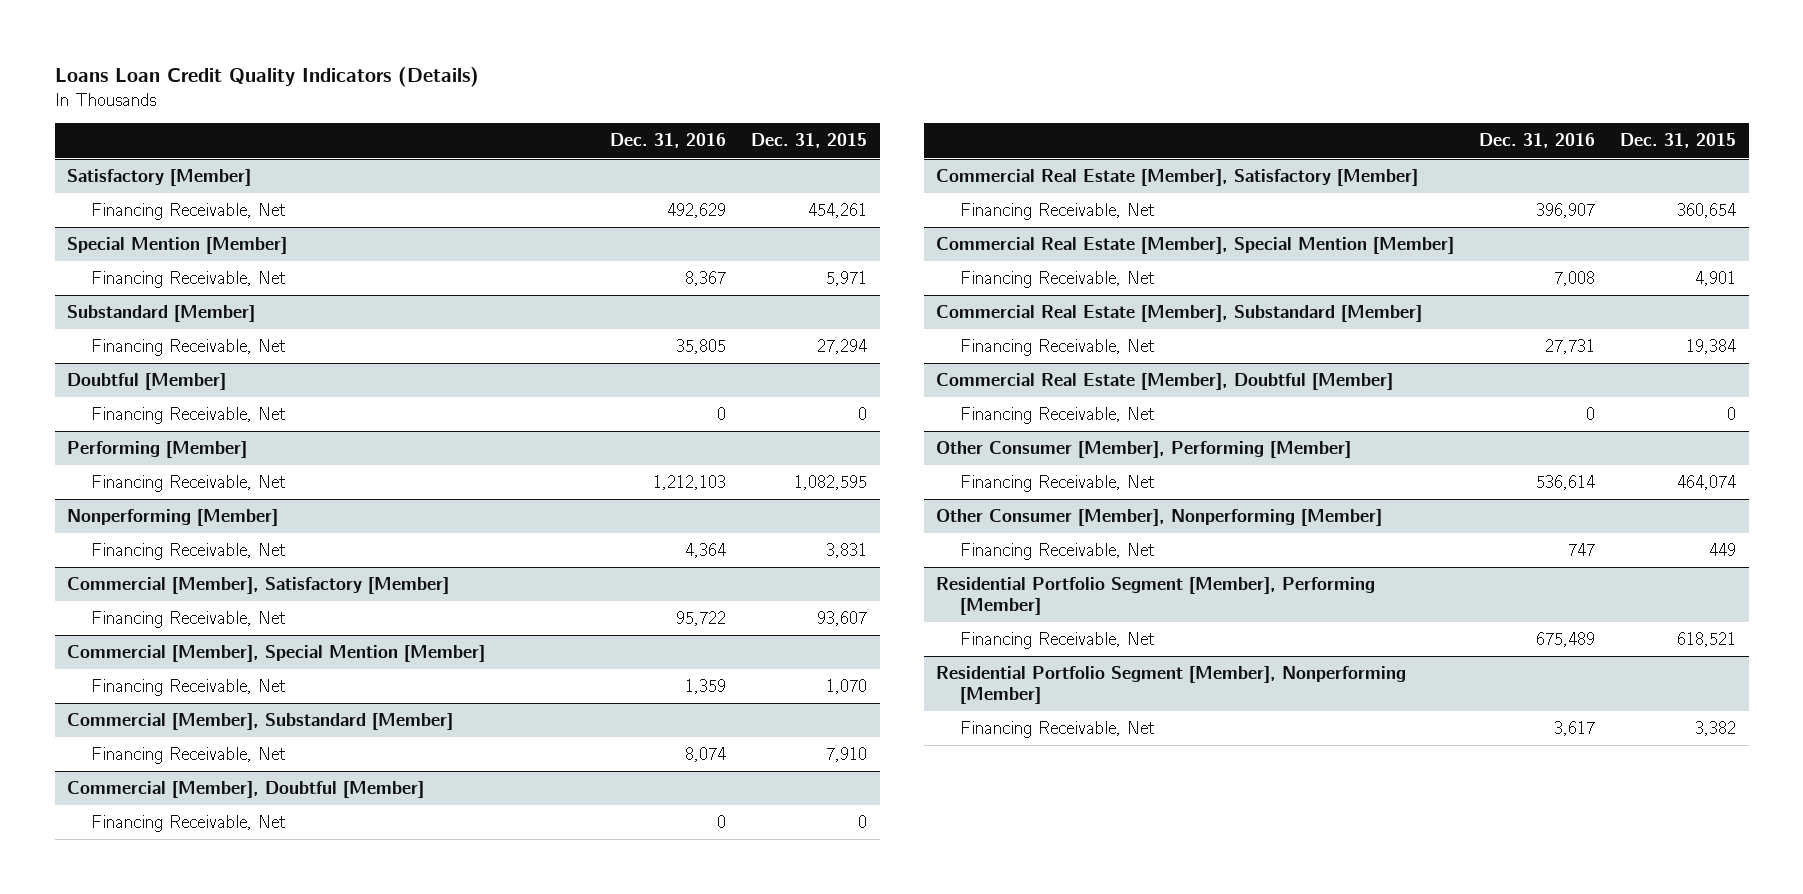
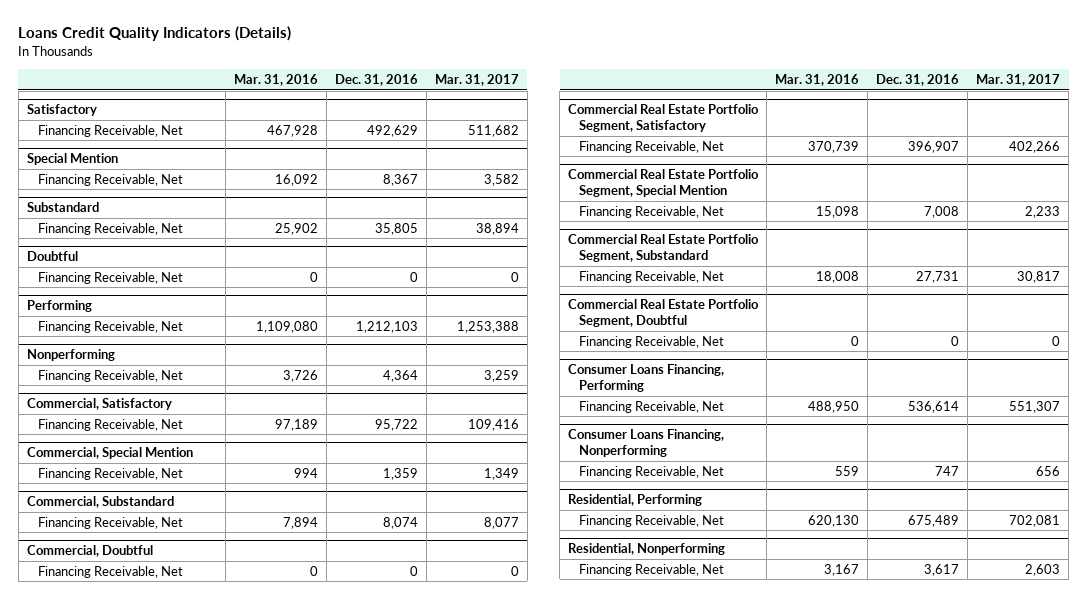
- Loans Loan Credit Quality Indicators (Details)
+ Loans Credit Quality Indicators (Details)
- | Dec. 31, 2016 | Dec. 31, 2015
+ | Mar. 31, 2016 | Dec. 31, 2016 | Mar. 31, 2017
- Satisfactory [Member]
+ Satisfactory
- Special Mention [Member]
+ Special Mention
- Substandard [Member]
+ Substandard
- Doubtful [Member]
+ Doubtful
- Performing [Member]
+ Performing
- Nonperforming [Member]
+ Nonperforming
- Commercial [Member], Satisfactory [Member]
+ Commercial, Satisfactory
- Commercial [Member], Special Mention [Member]
+ Commercial, Special Mention
- Commercial [Member], Substandard [Member]
+ Commercial, Substandard
- Commercial [Member], Doubtful [Member]
+ Commercial, Doubtful
- Commercial Real Estate [Member], Satisfactory [Member]
+ Commercial Real Estate Portfolio Segment, Satisfactory
- Commercial Real Estate [Member], Special Mention [Member]
+ Commercial Real Estate Portfolio Segment, Special Mention
- Commercial Real Estate [Member], Substandard [Member]
+ Commercial Real Estate Portfolio Segment, Substandard
- Commercial Real Estate [Member], Doubtful [Member]
+ Commercial Real Estate Portfolio Segment, Doubtful
- Other Consumer [Member], Performing [Member]
+ Consumer Loans Financing, Performing
- Other Consumer [Member], Nonperforming [Member]
+ Consumer Loans Financing, Nonperforming
- Residential Portfolio Segment [Member], Performing [Member]
+ Residential, Performing
- Residential Portfolio Segment [Member], Nonperforming [Member]
+ Residential, Nonperforming

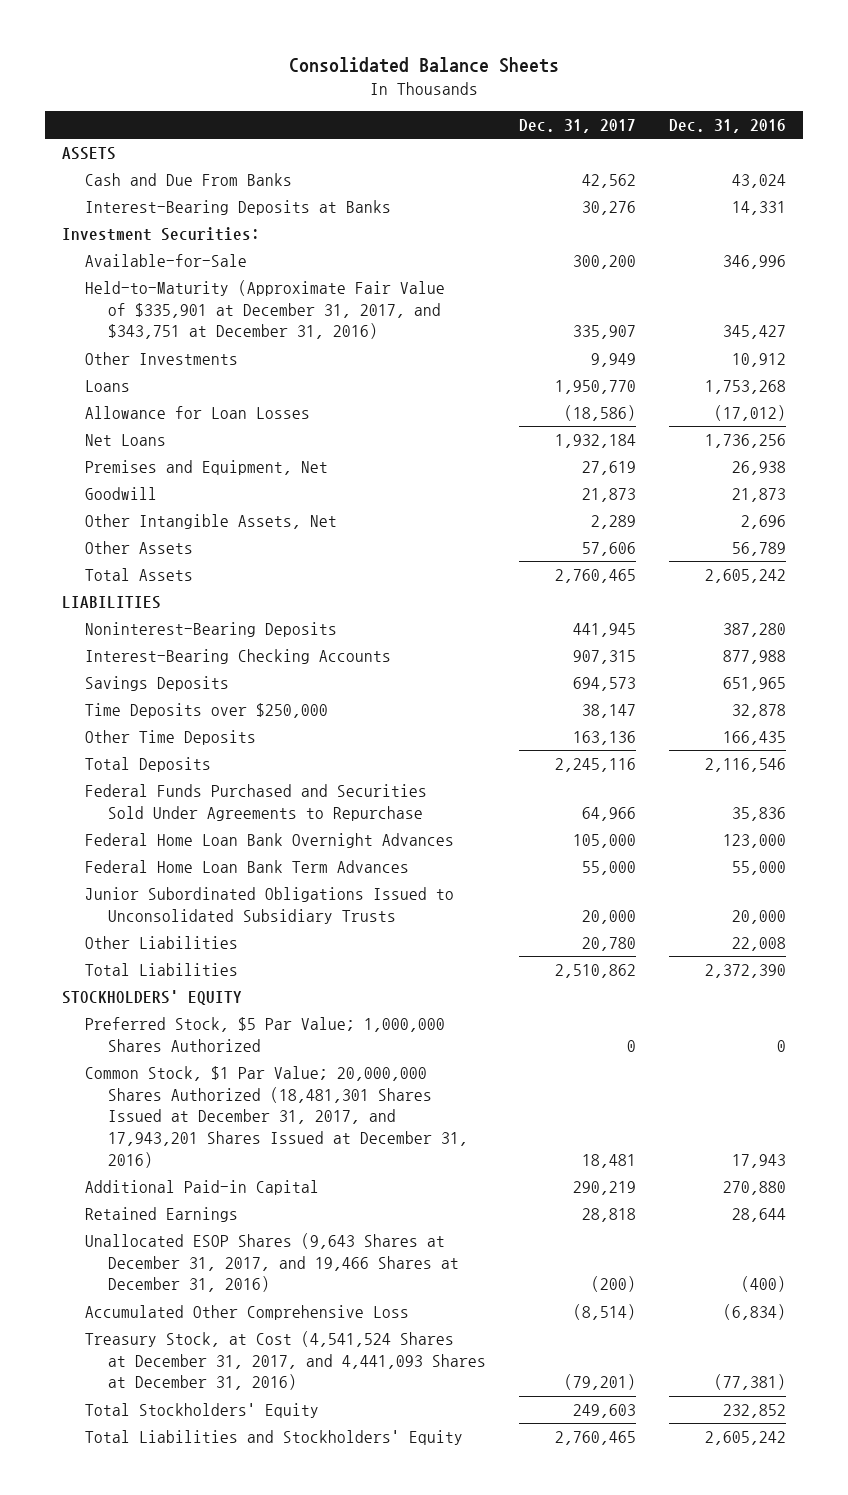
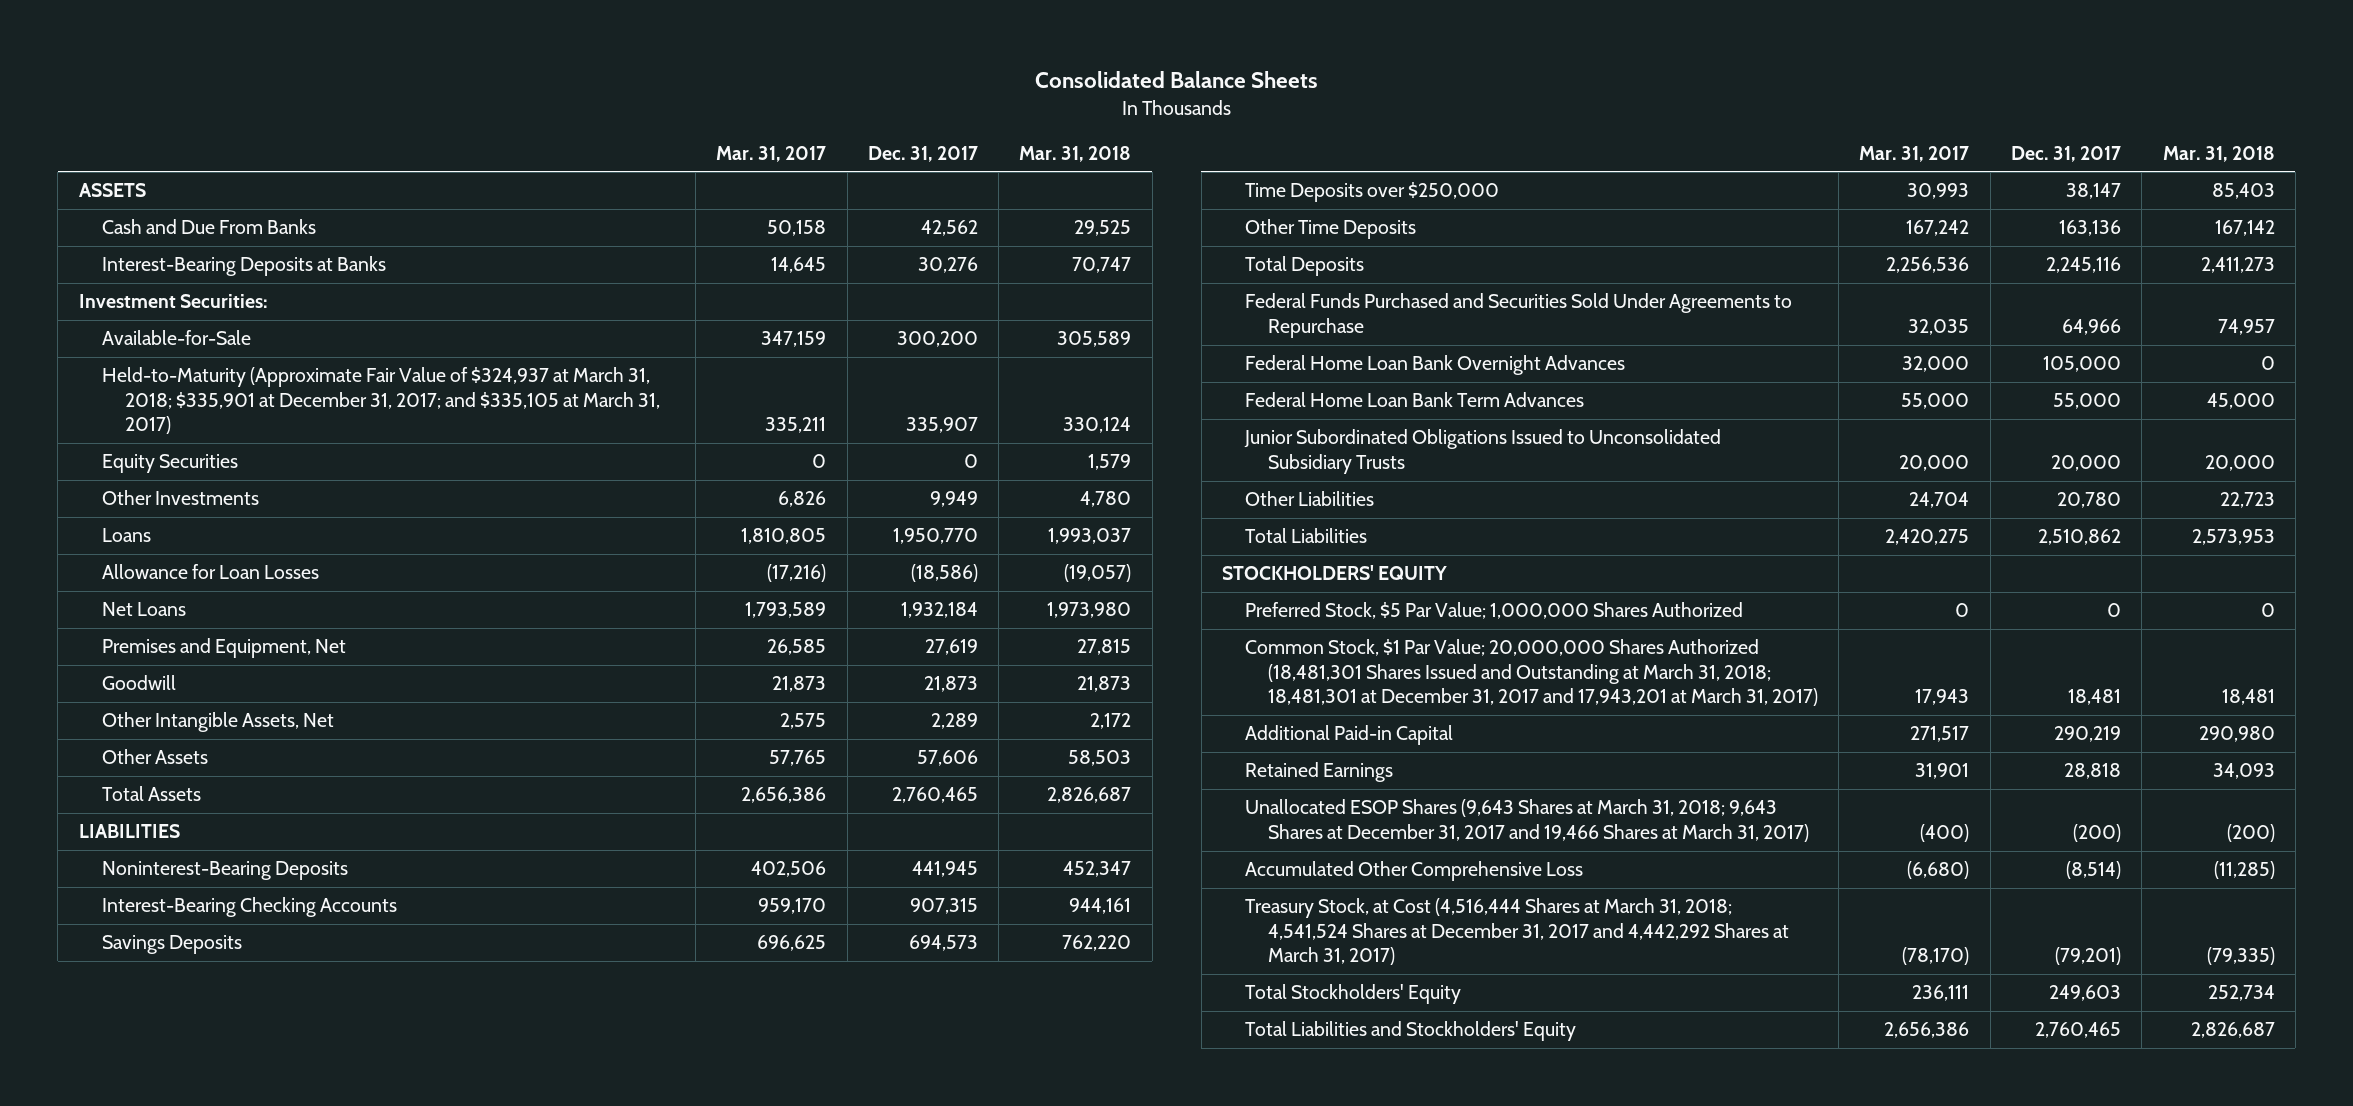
- | Dec. 31, 2017 | Dec. 31, 2016
+ | Mar. 31, 2017 | Dec. 31, 2017 | Mar. 31, 2018
- Held-to-Maturity (Approximate Fair Value of $335,901 at December 31, 2017, and $343,751 at December 31, 2016) | 335,907 | 345,427
+ Held-to-Maturity (Approximate Fair Value of $324,937 at March 31, 2018; $335,901 at December 31, 2017; and $335,105 at March 31, 2017) | 335,211 | 335,907 | 330,124
+ Equity Securities | 0 | 0 | 1,579
- Common Stock, $1 Par Value; 20,000,000 Shares Authorized (18,481,301 Shares Issued at December 31, 2017, and 17,943,201 Shares Issued at December 31, 2016) | 18,481 | 17,943
+ Common Stock, $1 Par Value; 20,000,000 Shares Authorized (18,481,301 Shares Issued and Outstanding at March 31, 2018; 18,481,301 at December 31, 2017 and 17,943,201 at March 31, 2017) | 17,943 | 18,481 | 18,481
- Unallocated ESOP Shares (9,643 Shares at December 31, 2017, and 19,466 Shares at December 31, 2016) | (200) | (400)
+ Unallocated ESOP Shares (9,643 Shares at March 31, 2018; 9,643 Shares at December 31, 2017 and 19,466 Shares at March 31, 2017) | (400) | (200) | (200)
- Treasury Stock, at Cost (4,541,524 Shares at December 31, 2017, and 4,441,093 Shares at December 31, 2016) | (79,201) | (77,381)
+ Treasury Stock, at Cost (4,516,444 Shares at March 31, 2018; 4,541,524 Shares at December 31, 2017 and 4,442,292 Shares at March 31, 2017) | (78,170) | (79,201) | (79,335)

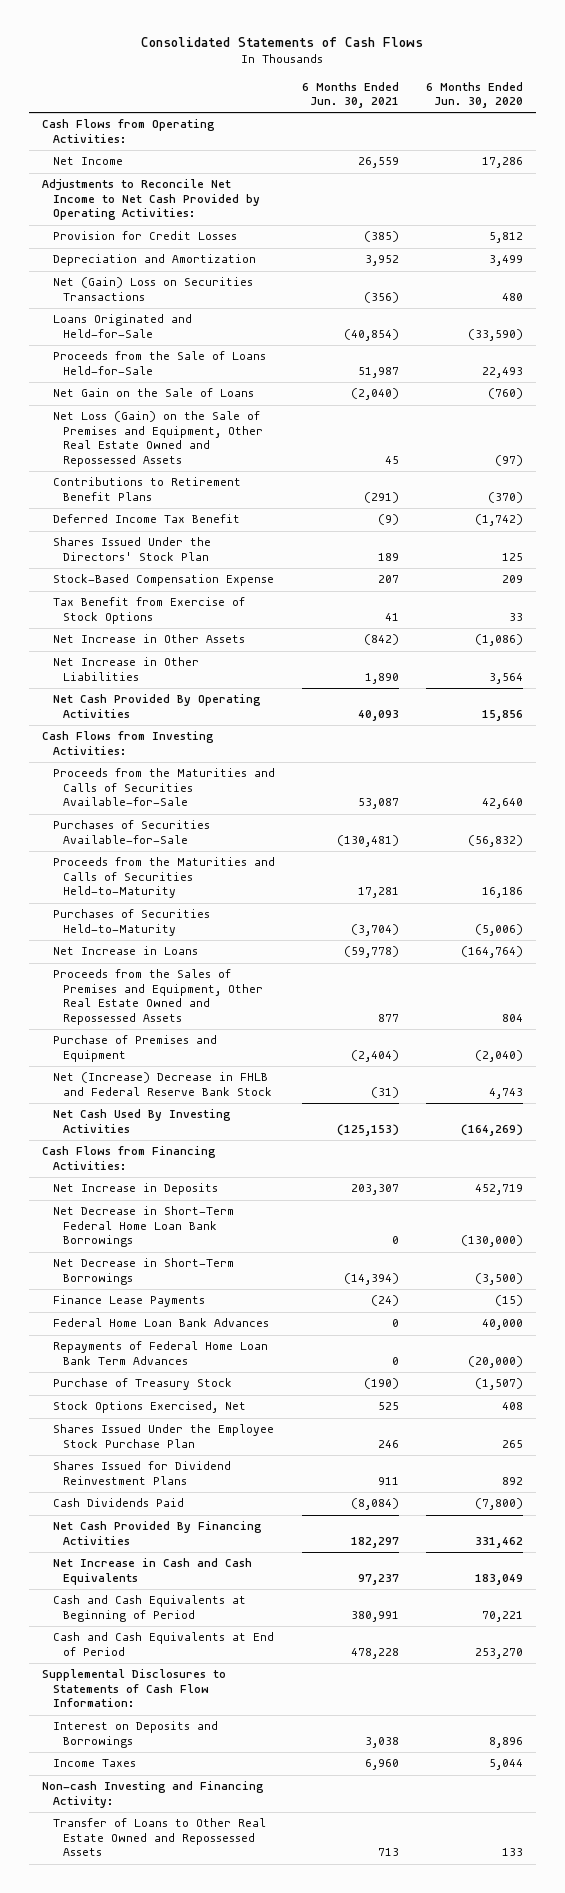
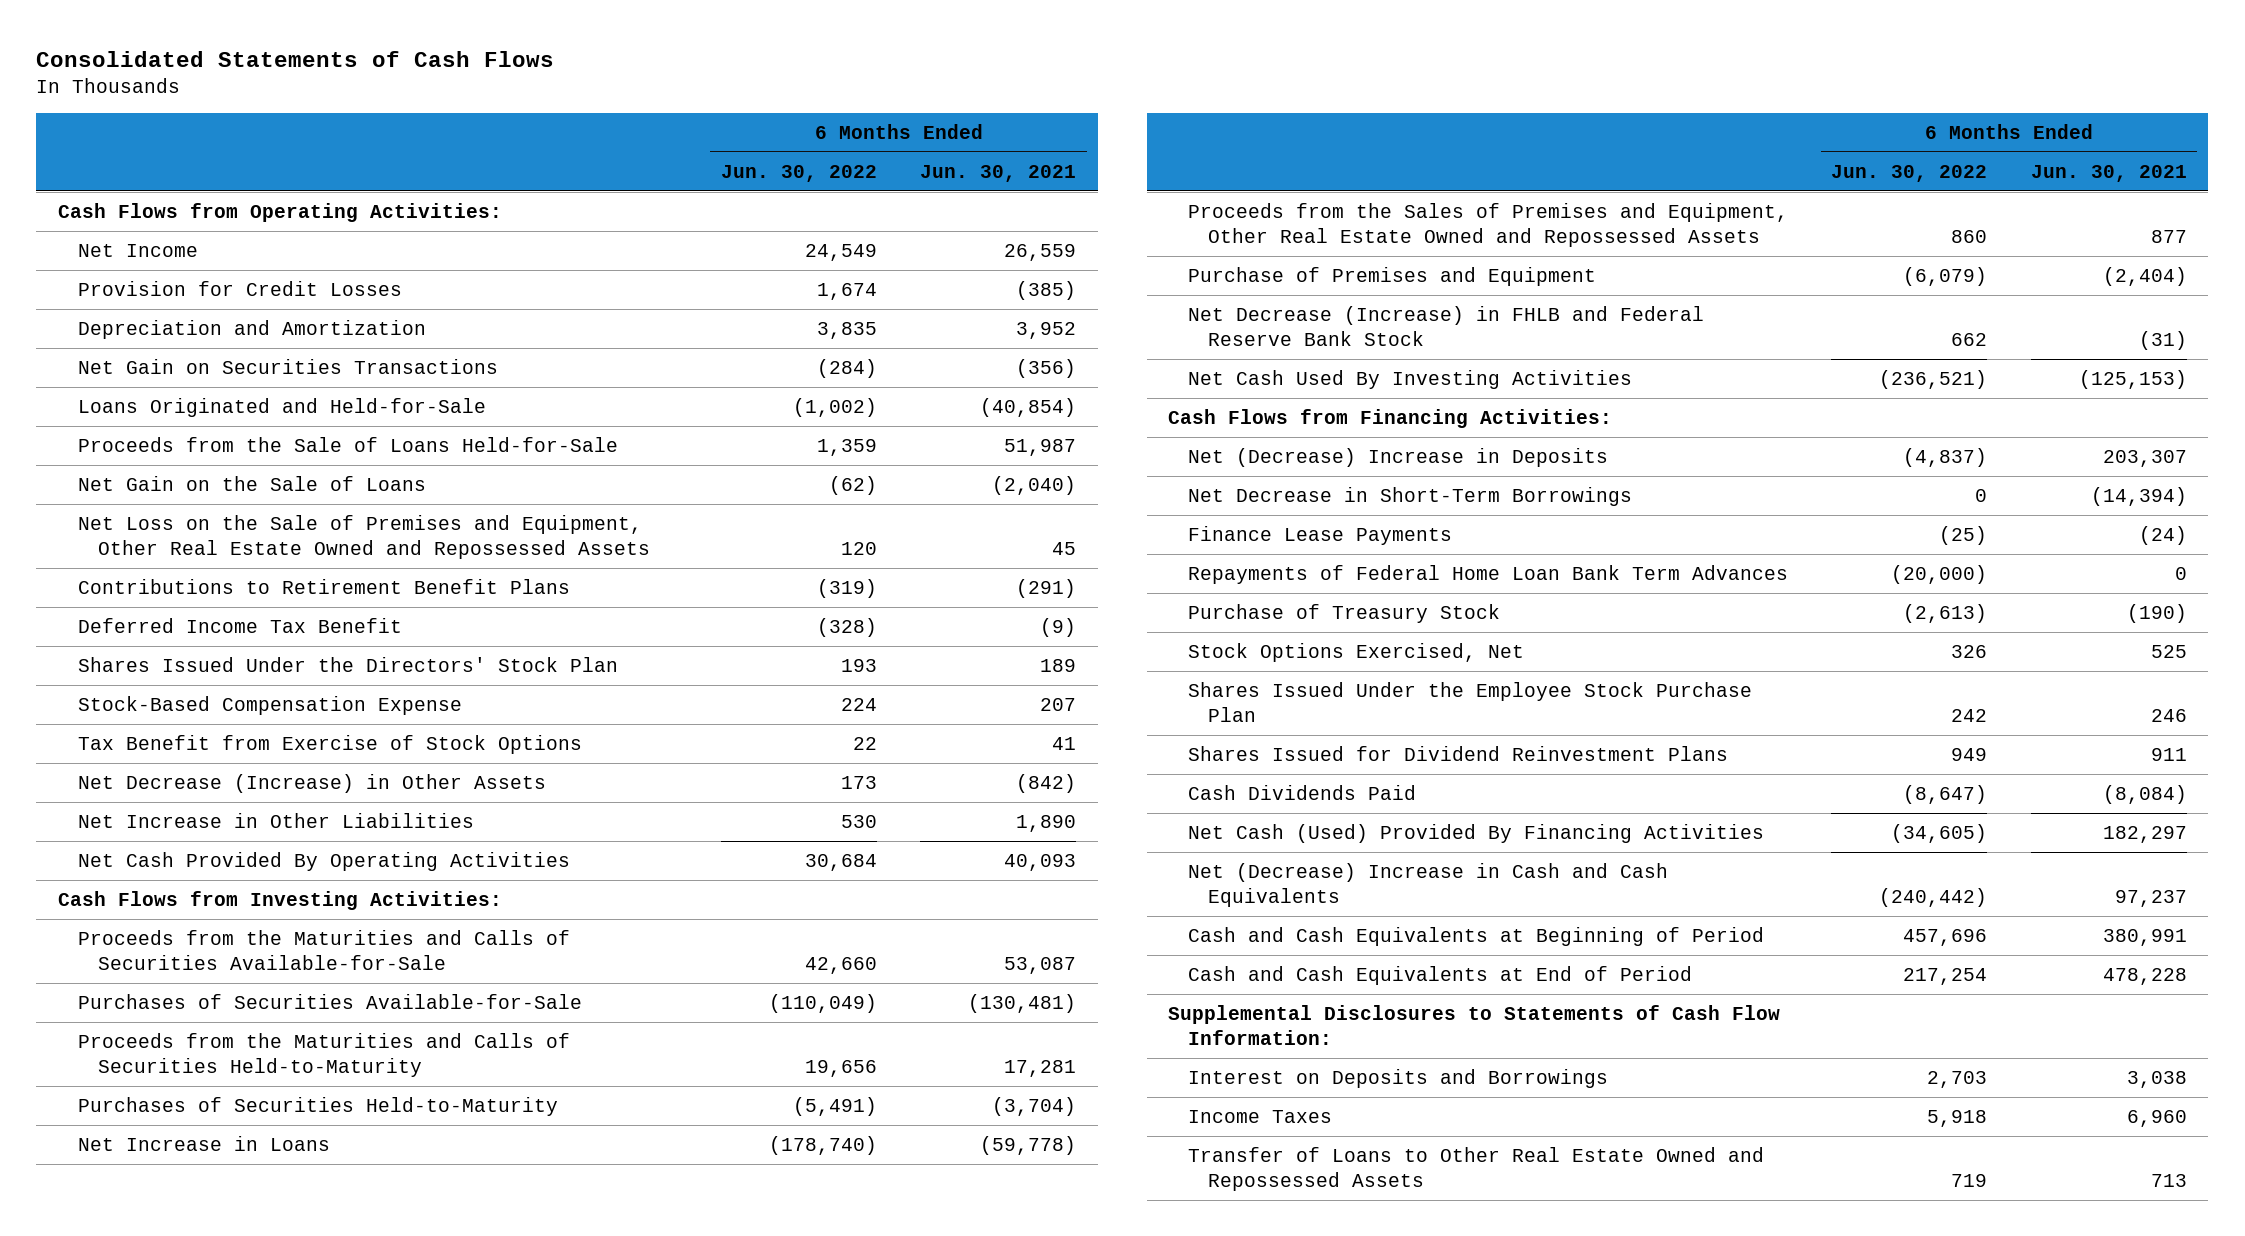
- | 6 Months Ended Jun. 30, 2021 | 6 Months Ended Jun. 30, 2020
+ | 6 Months Ended Jun. 30, 2022 | 6 Months Ended Jun. 30, 2021
- Adjustments to Reconcile Net Income to Net Cash Provided by Operating Activities:
- Net (Gain) Loss on Securities Transactions | (356) | 480
+ Net Gain on Securities Transactions | (284) | (356)
- Net Loss (Gain) on the Sale of Premises and Equipment, Other Real Estate Owned and Repossessed Assets | 45 | (97)
+ Net Loss on the Sale of Premises and Equipment, Other Real Estate Owned and Repossessed Assets | 120 | 45
- Net Increase in Other Assets | (842) | (1,086)
+ Net Decrease (Increase) in Other Assets | 173 | (842)
- Net (Increase) Decrease in FHLB and Federal Reserve Bank Stock | (31) | 4,743
+ Net Decrease (Increase) in FHLB and Federal Reserve Bank Stock | 662 | (31)
- Net Increase in Deposits | 203,307 | 452,719
- Net Decrease in Short-Term Federal Home Loan Bank Borrowings | 0 | (130,000)
+ Net (Decrease) Increase in Deposits | (4,837) | 203,307
- Federal Home Loan Bank Advances | 0 | 40,000
- Net Cash Provided By Financing Activities | 182,297 | 331,462
- Net Increase in Cash and Cash Equivalents | 97,237 | 183,049
+ Net Cash (Used) Provided By Financing Activities | (34,605) | 182,297
+ Net (Decrease) Increase in Cash and Cash Equivalents | (240,442) | 97,237
- Non-cash Investing and Financing Activity:

